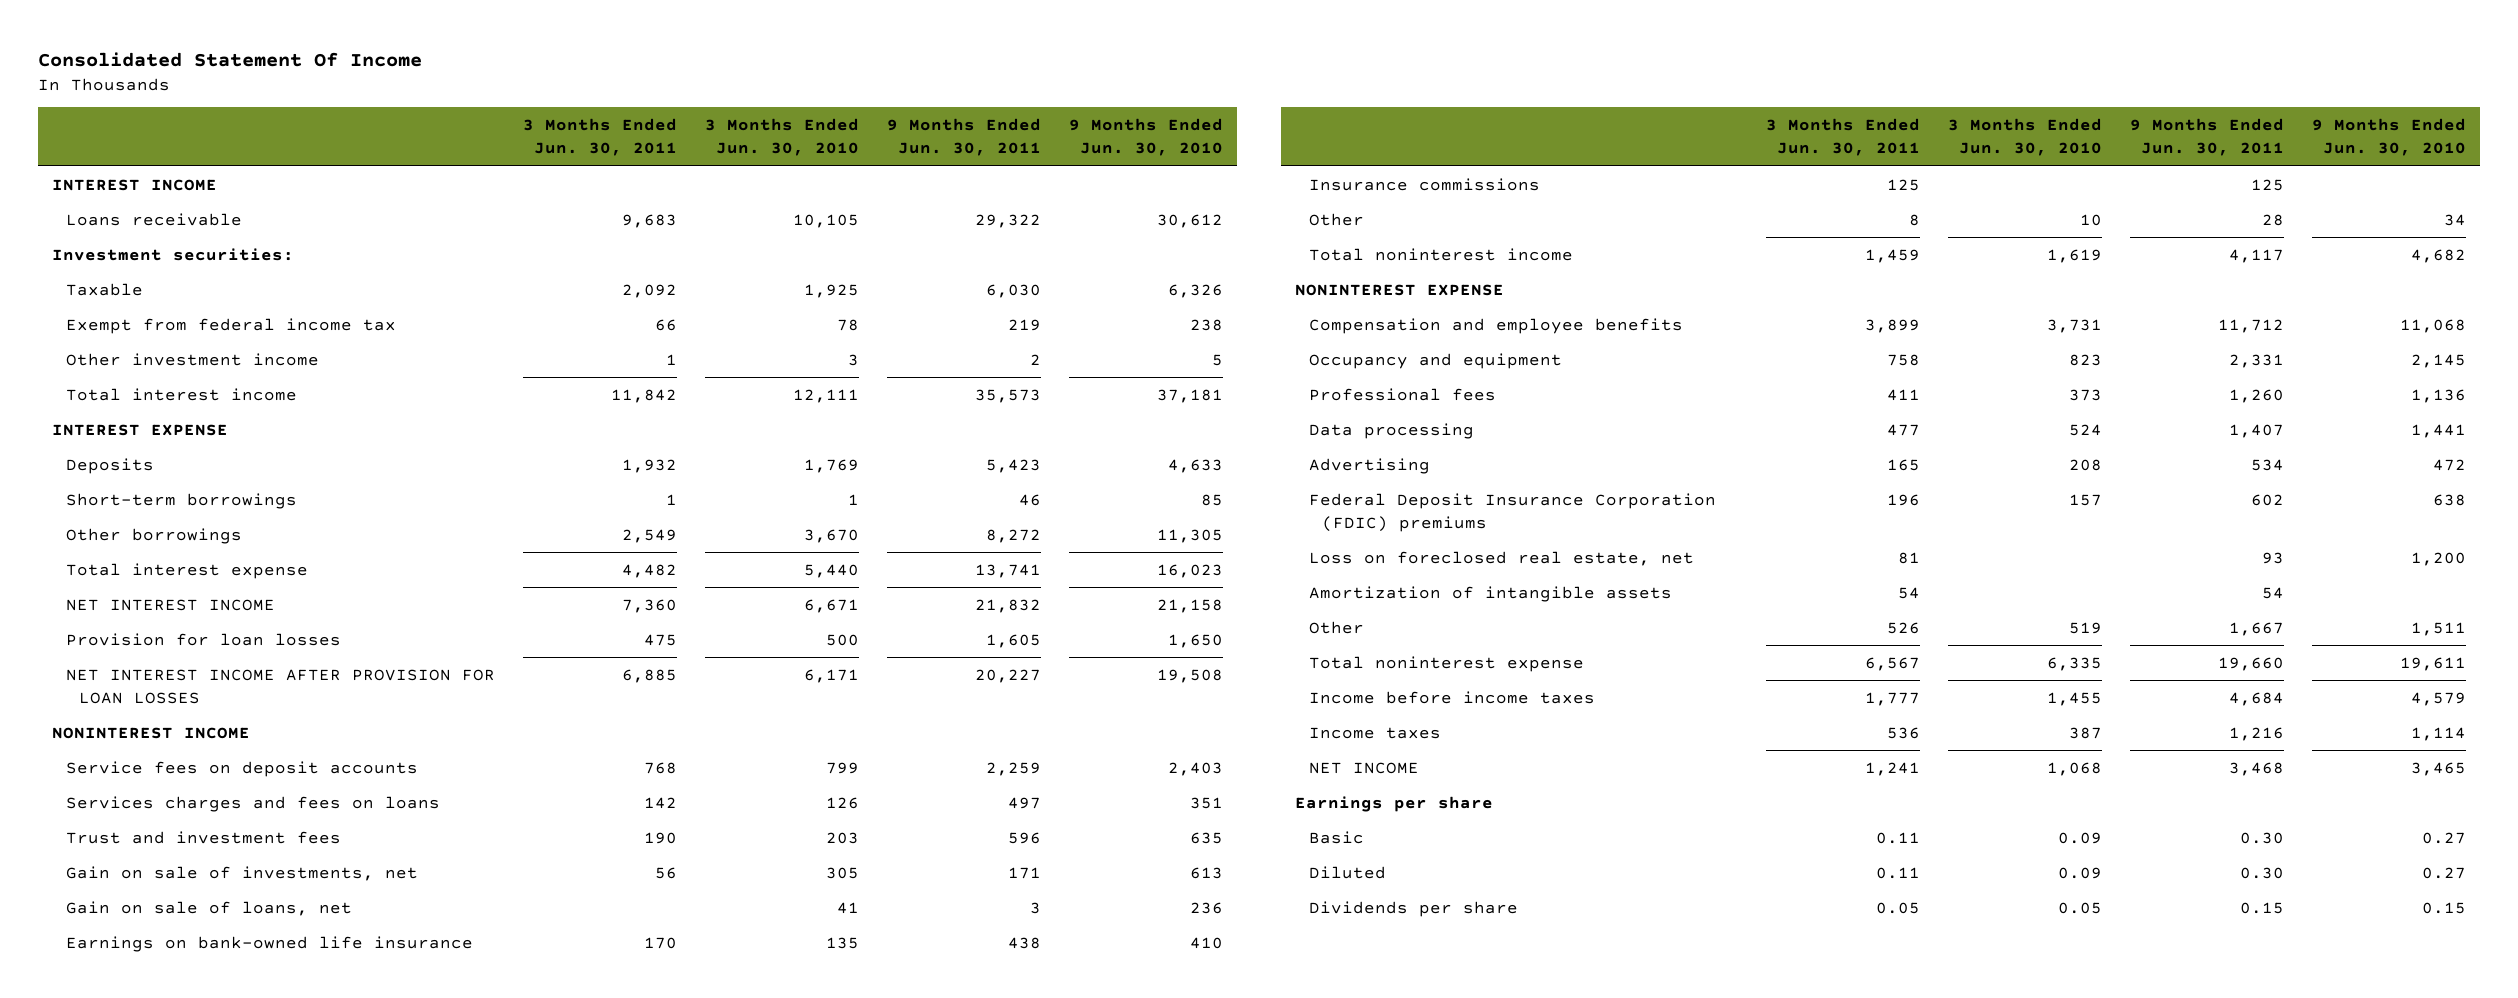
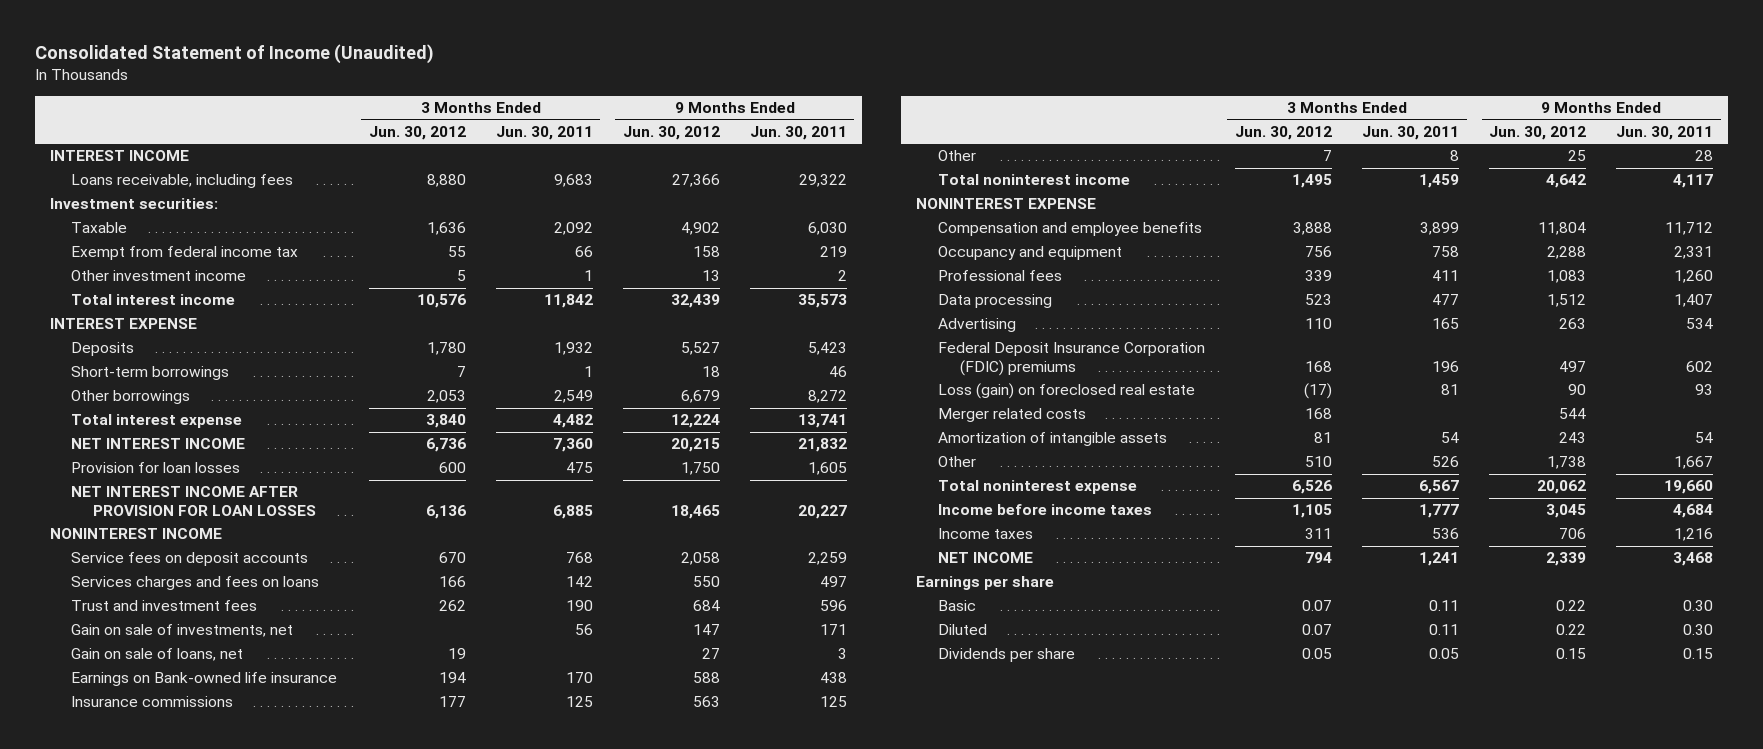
- Consolidated Statement Of Income
+ Consolidated Statement of Income (Unaudited)
- | 3 Months Ended Jun. 30, 2011 | 3 Months Ended Jun. 30, 2010 | 9 Months Ended Jun. 30, 2011 | 9 Months Ended Jun. 30, 2010
+ | 3 Months Ended Jun. 30, 2012 | 3 Months Ended Jun. 30, 2011 | 9 Months Ended Jun. 30, 2012 | 9 Months Ended Jun. 30, 2011
- Loans receivable | 9,683 | 10,105 | 29,322 | 30,612
+ Loans receivable, including fees | 8,880 | 9,683 | 27,366 | 29,322
- Earnings on bank-owned life insurance | 170 | 135 | 438 | 410
+ Earnings on Bank-owned life insurance | 194 | 170 | 588 | 438
- Loss on foreclosed real estate, net | 81 | | 93 | 1,200
+ Loss (gain) on foreclosed real estate | (17) | 81 | 90 | 93
+ Merger related costs | 168 | | 544 |

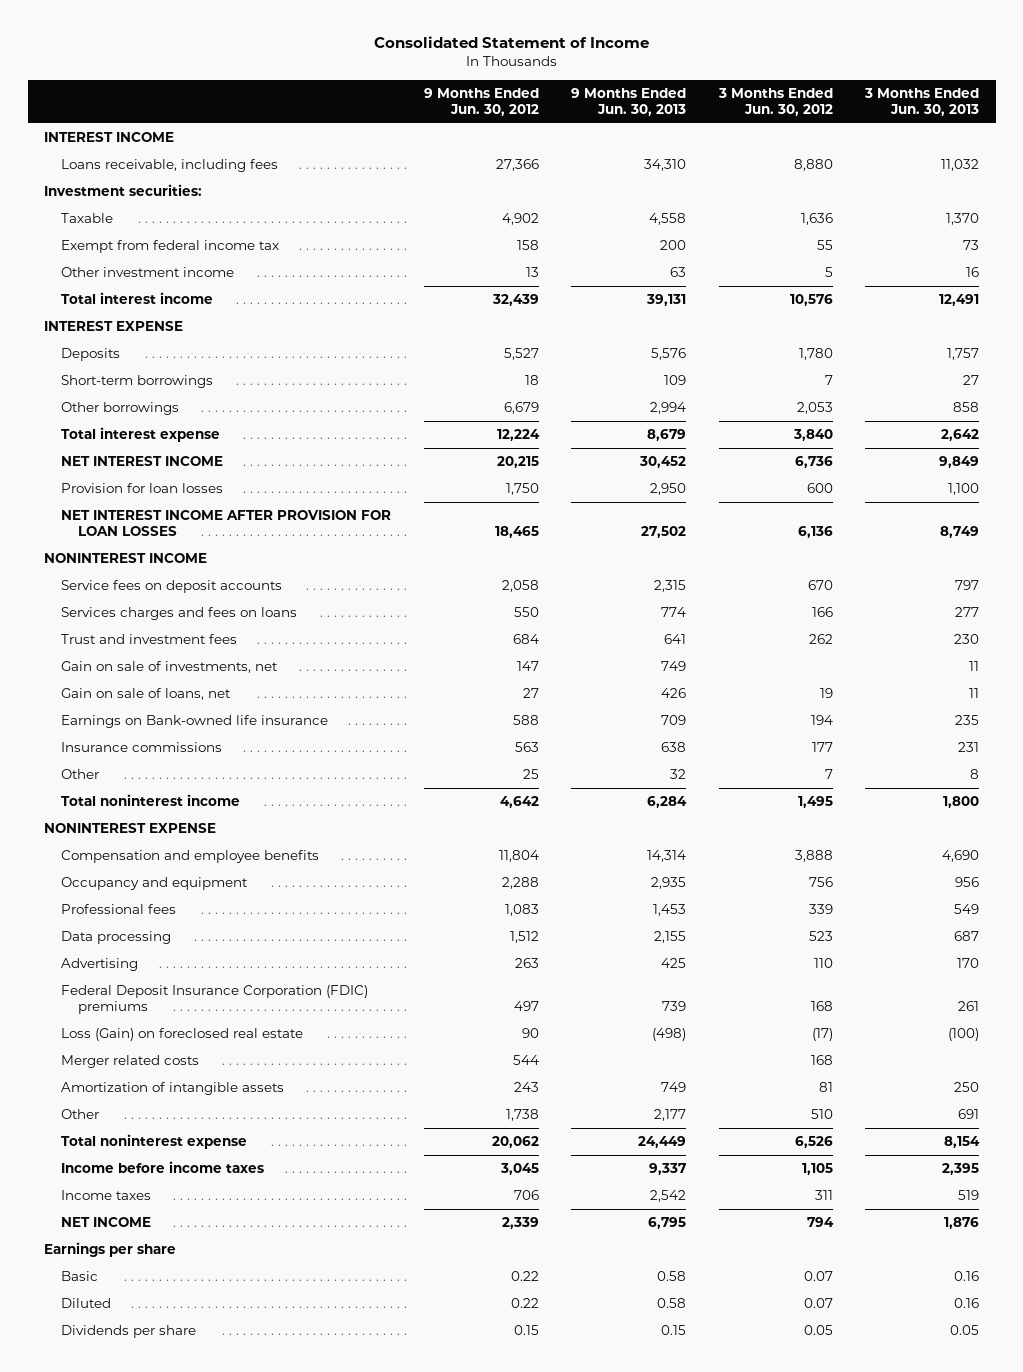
- Consolidated Statement of Income (Unaudited)
+ Consolidated Statement of Income
- | 3 Months Ended Jun. 30, 2012 | 3 Months Ended Jun. 30, 2011 | 9 Months Ended Jun. 30, 2012 | 9 Months Ended Jun. 30, 2011
+ | 9 Months Ended Jun. 30, 2012 | 9 Months Ended Jun. 30, 2013 | 3 Months Ended Jun. 30, 2012 | 3 Months Ended Jun. 30, 2013
- Loss (gain) on foreclosed real estate | (17) | 81 | 90 | 93
+ Loss (Gain) on foreclosed real estate | 90 | (498) | (17) | (100)

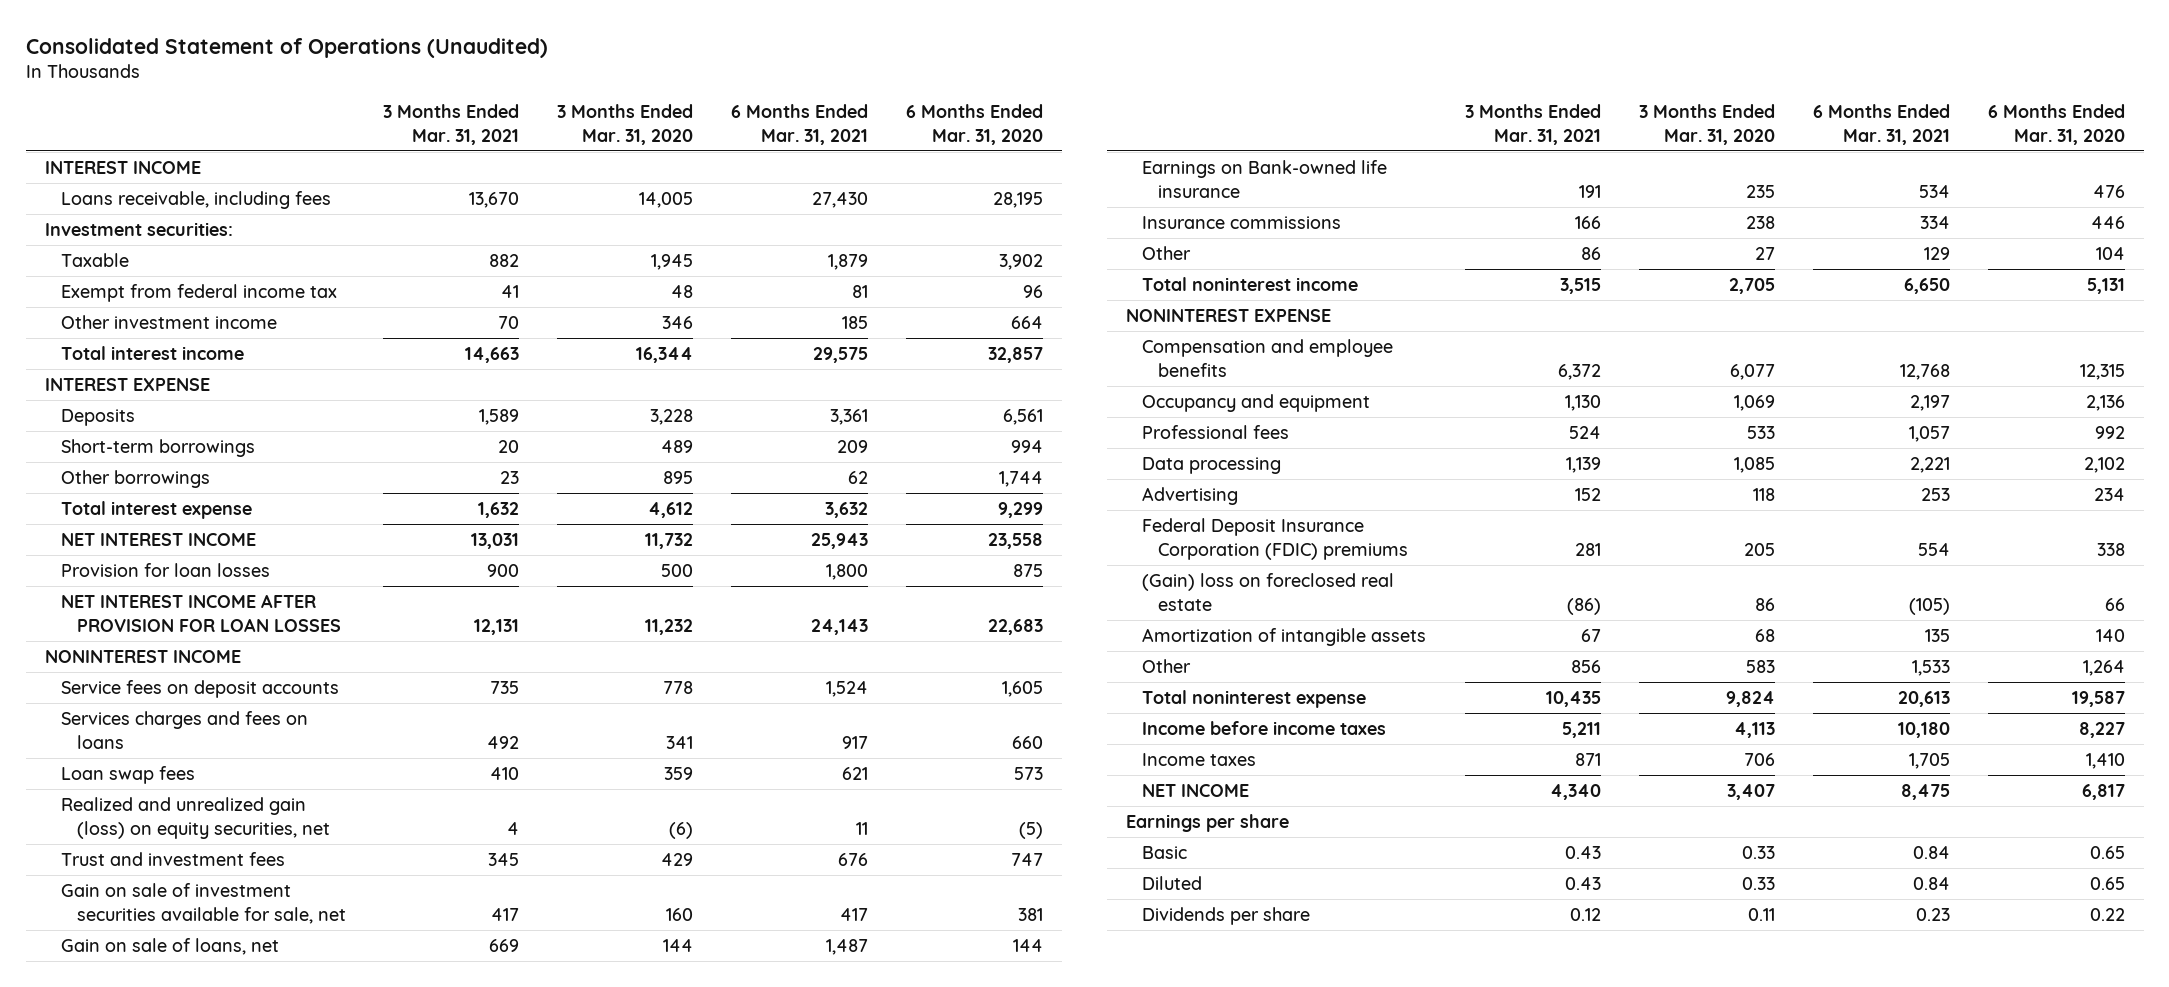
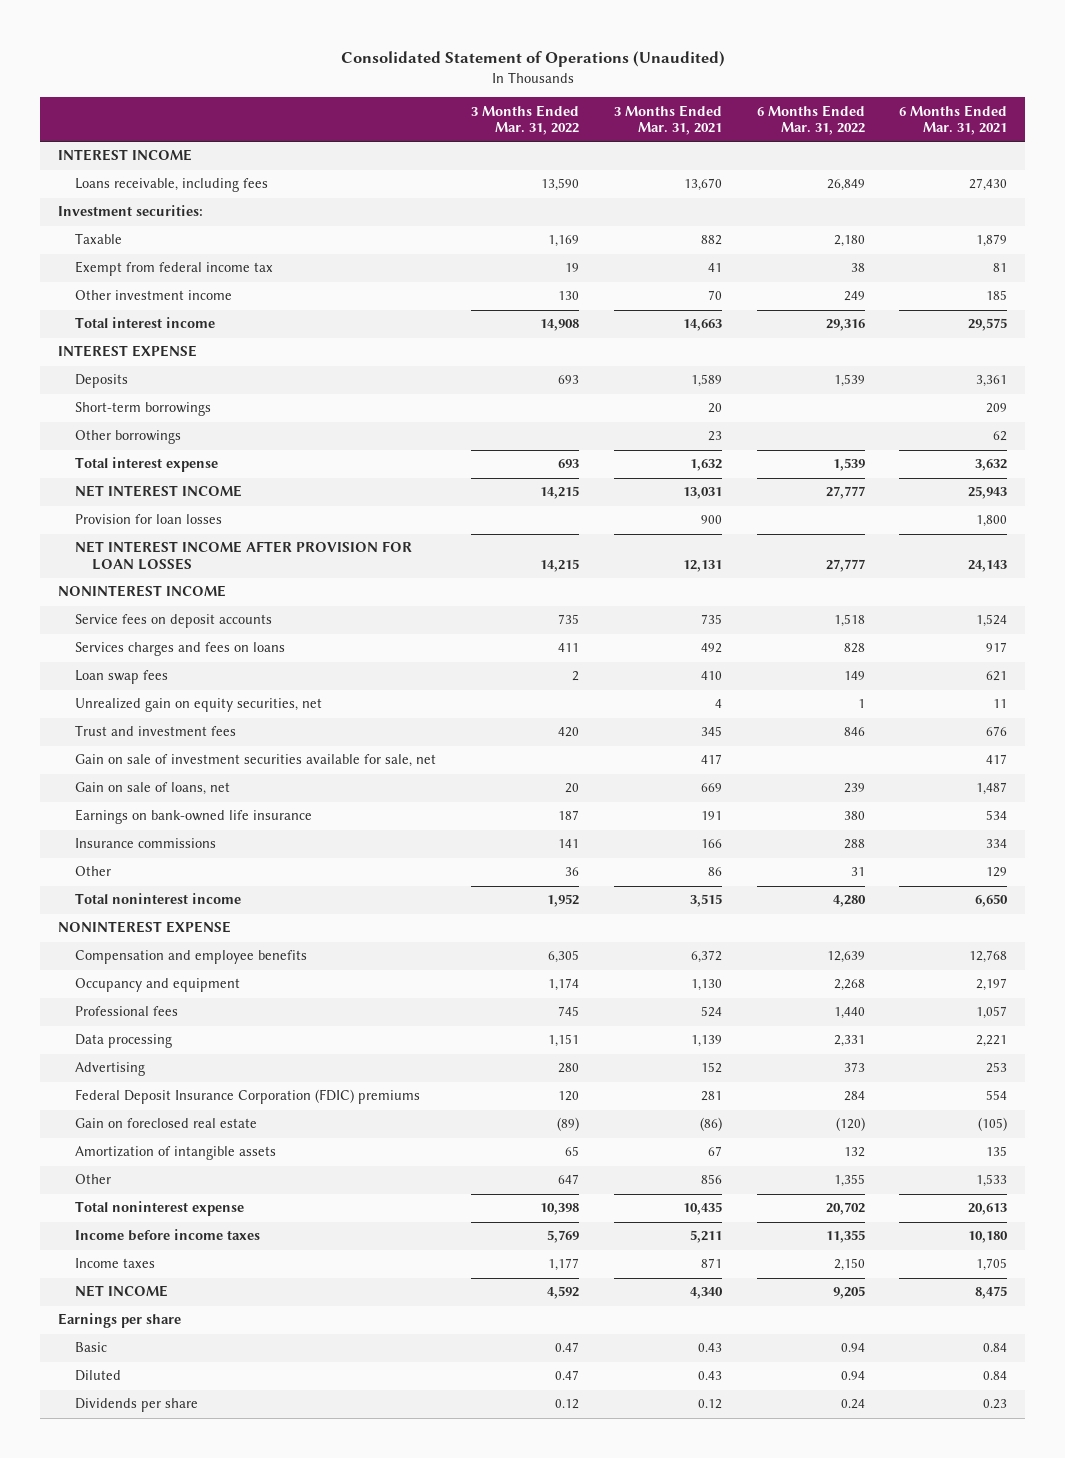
- | 3 Months Ended Mar. 31, 2021 | 3 Months Ended Mar. 31, 2020 | 6 Months Ended Mar. 31, 2021 | 6 Months Ended Mar. 31, 2020
+ | 3 Months Ended Mar. 31, 2022 | 3 Months Ended Mar. 31, 2021 | 6 Months Ended Mar. 31, 2022 | 6 Months Ended Mar. 31, 2021
- Realized and unrealized gain (loss) on equity securities, net | 4 | (6) | 11 | (5)
+ Unrealized gain on equity securities, net | | 4 | 1 | 11
- Earnings on Bank-owned life insurance | 191 | 235 | 534 | 476
+ Earnings on bank-owned life insurance | 187 | 191 | 380 | 534
- (Gain) loss on foreclosed real estate | (86) | 86 | (105) | 66
+ Gain on foreclosed real estate | (89) | (86) | (120) | (105)

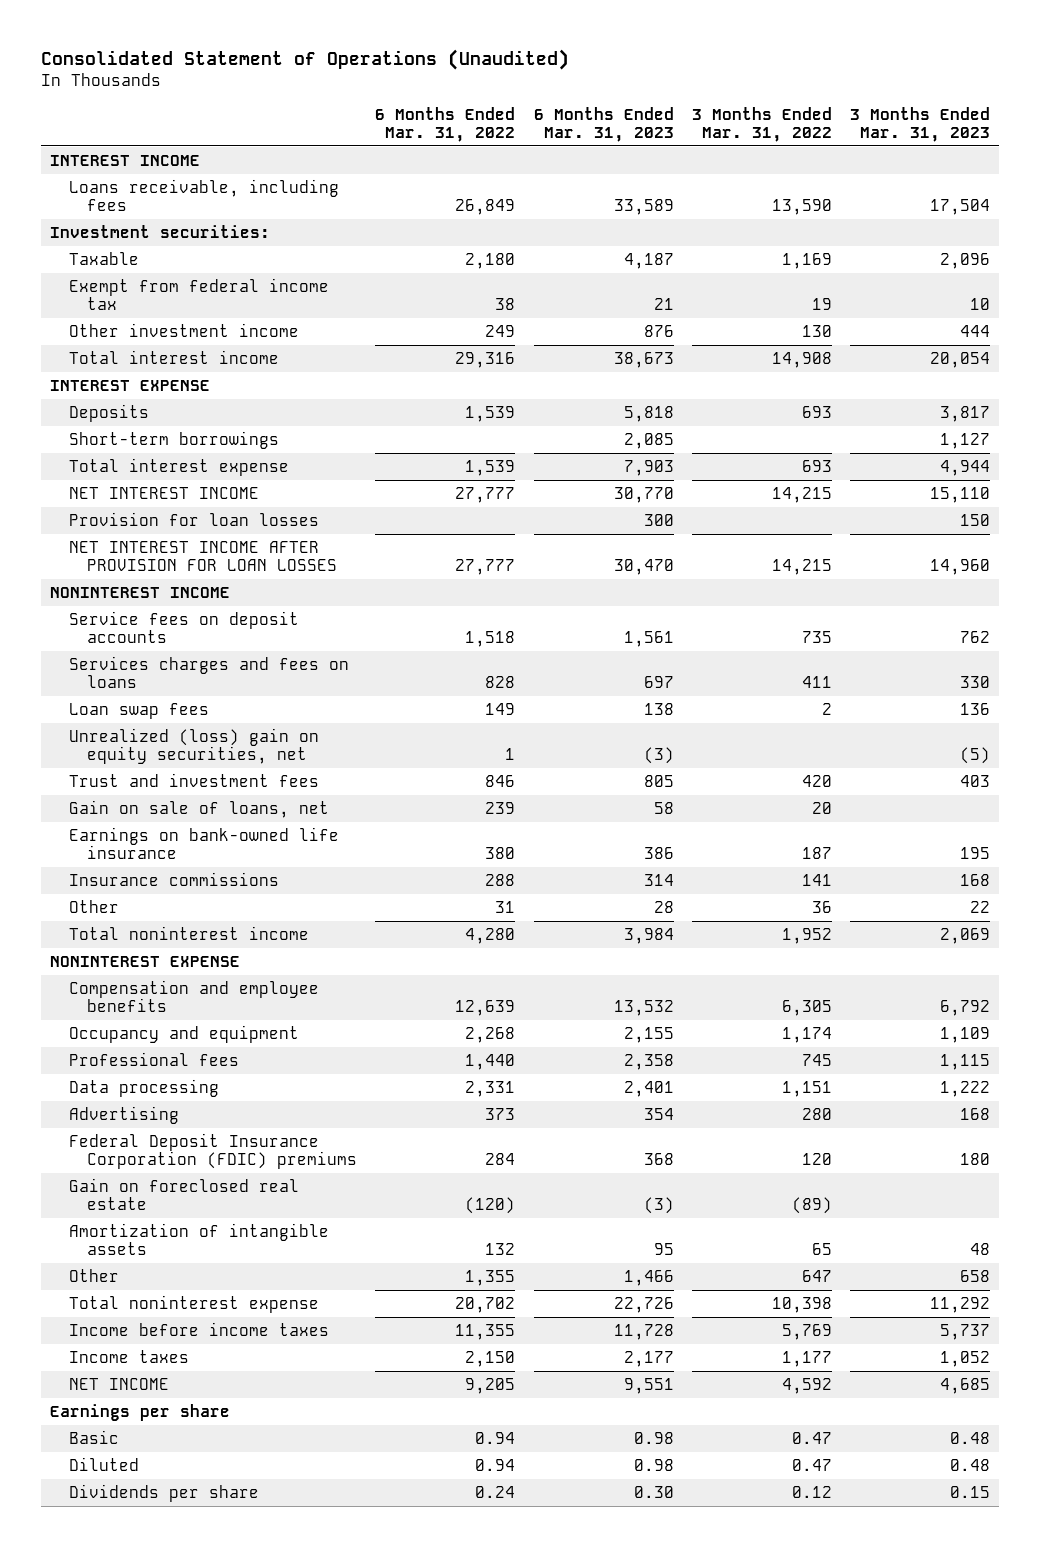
- | 3 Months Ended Mar. 31, 2022 | 3 Months Ended Mar. 31, 2021 | 6 Months Ended Mar. 31, 2022 | 6 Months Ended Mar. 31, 2021
+ | 6 Months Ended Mar. 31, 2022 | 6 Months Ended Mar. 31, 2023 | 3 Months Ended Mar. 31, 2022 | 3 Months Ended Mar. 31, 2023
- Other borrowings | | 23 | | 62
- Unrealized gain on equity securities, net | | 4 | 1 | 11
+ Unrealized (loss) gain on equity securities, net | 1 | (3) | | (5)
- Gain on sale of investment securities available for sale, net | | 417 | | 417

